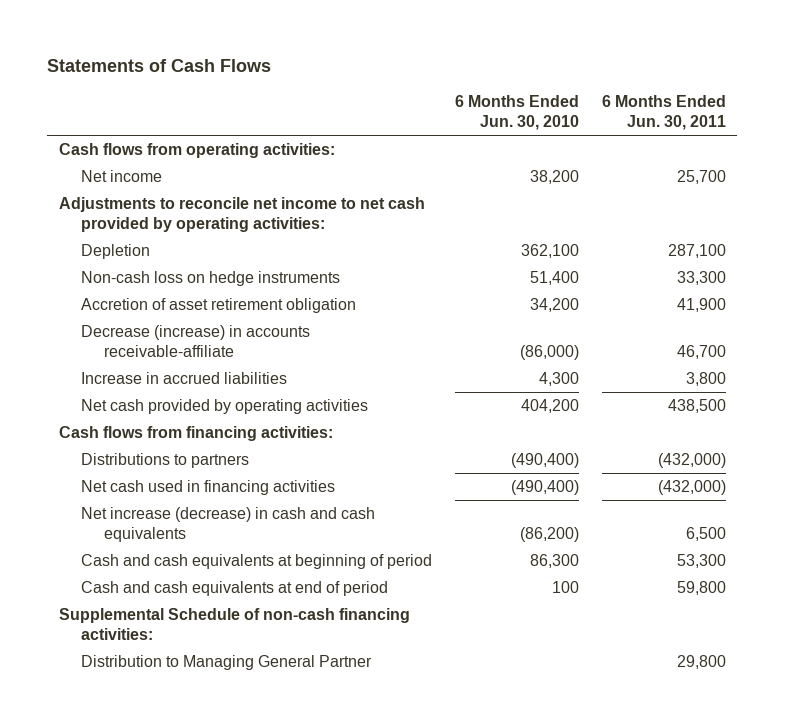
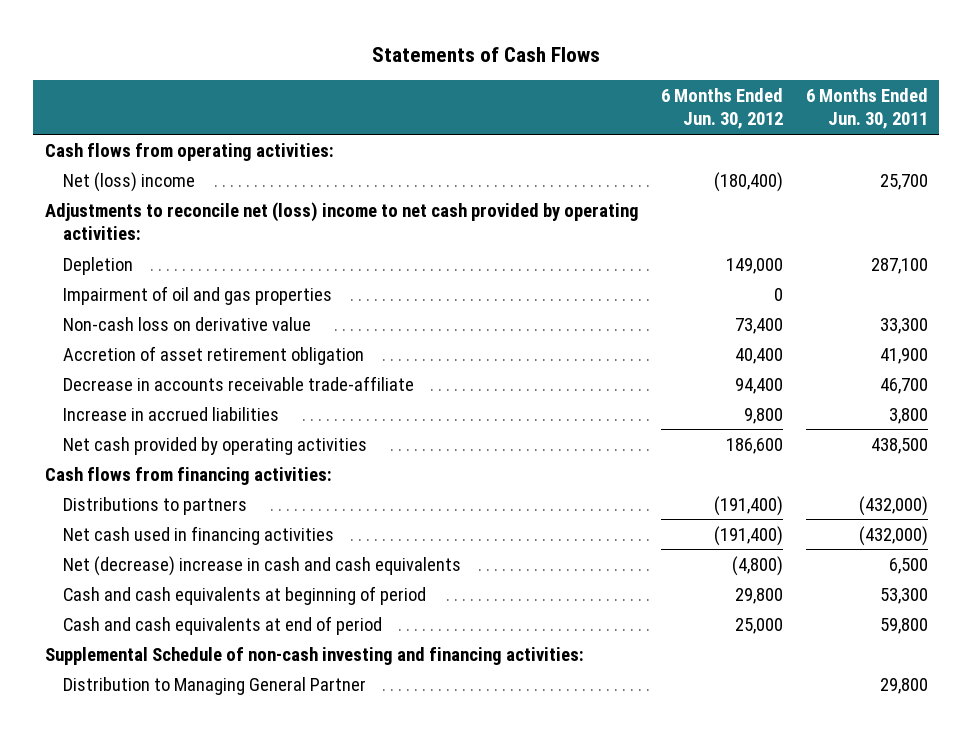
- | 6 Months Ended Jun. 30, 2010 | 6 Months Ended Jun. 30, 2011
+ | 6 Months Ended Jun. 30, 2012 | 6 Months Ended Jun. 30, 2011
- Net income | 38,200 | 25,700
- Adjustments to reconcile net income to net cash provided by operating activities:
+ Net (loss) income | (180,400) | 25,700
+ Adjustments to reconcile net (loss) income to net cash provided by operating activities:
- Non-cash loss on hedge instruments | 51,400 | 33,300
+ Impairment of oil and gas properties | 0 |
+ Non-cash loss on derivative value | 73,400 | 33,300
- Decrease (increase) in accounts receivable-affiliate | (86,000) | 46,700
+ Decrease in accounts receivable trade-affiliate | 94,400 | 46,700
- Net increase (decrease) in cash and cash equivalents | (86,200) | 6,500
+ Net (decrease) increase in cash and cash equivalents | (4,800) | 6,500
- Supplemental Schedule of non-cash financing activities:
+ Supplemental Schedule of non-cash investing and financing activities:

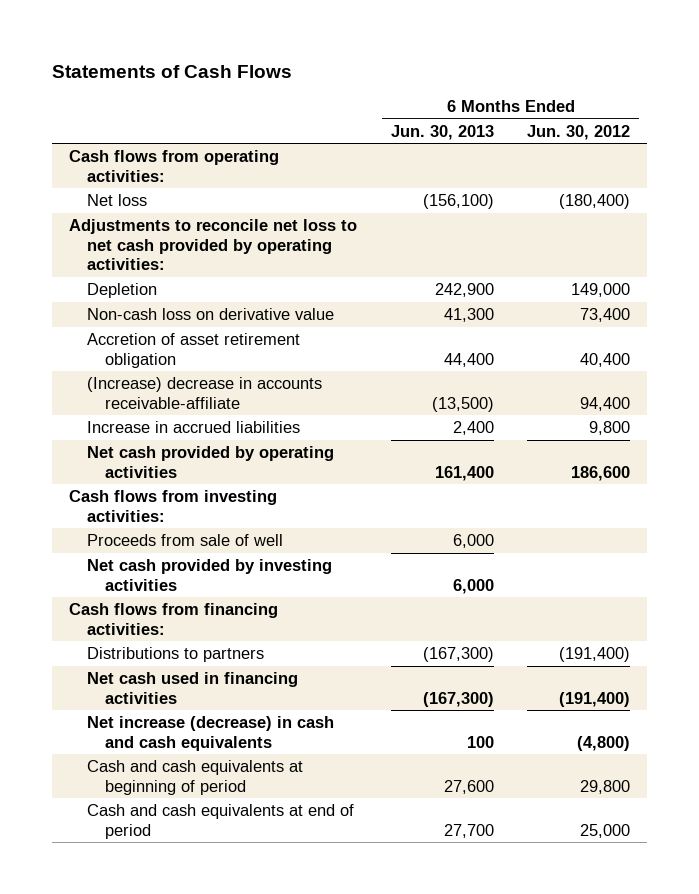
- | 6 Months Ended Jun. 30, 2012 | 6 Months Ended Jun. 30, 2011
+ | 6 Months Ended Jun. 30, 2013 | 6 Months Ended Jun. 30, 2012
- Net (loss) income | (180,400) | 25,700
- Adjustments to reconcile net (loss) income to net cash provided by operating activities:
+ Net loss | (156,100) | (180,400)
+ Adjustments to reconcile net loss to net cash provided by operating activities:
- Impairment of oil and gas properties | 0 |
- Decrease in accounts receivable trade-affiliate | 94,400 | 46,700
+ (Increase) decrease in accounts receivable-affiliate | (13,500) | 94,400
+ Cash flows from investing activities:
+ Proceeds from sale of well | 6,000 |
+ Net cash provided by investing activities | 6,000 |
- Net (decrease) increase in cash and cash equivalents | (4,800) | 6,500
+ Net increase (decrease) in cash and cash equivalents | 100 | (4,800)
- Supplemental Schedule of non-cash investing and financing activities:
- Distribution to Managing General Partner | | 29,800

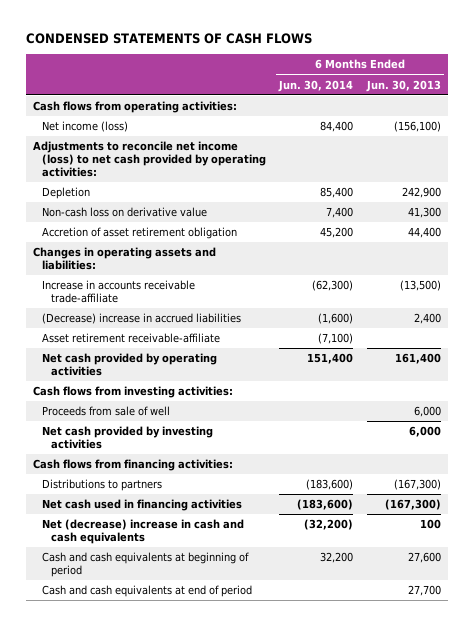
- Statements of Cash Flows
+ CONDENSED STATEMENTS OF CASH FLOWS
- | 6 Months Ended Jun. 30, 2013 | 6 Months Ended Jun. 30, 2012
+ | 6 Months Ended Jun. 30, 2014 | 6 Months Ended Jun. 30, 2013
- Net loss | (156,100) | (180,400)
- Adjustments to reconcile net loss to net cash provided by operating activities:
+ Net income (loss) | 84,400 | (156,100)
+ Adjustments to reconcile net income (loss) to net cash provided by operating activities:
- (Increase) decrease in accounts receivable-affiliate | (13,500) | 94,400
- Increase in accrued liabilities | 2,400 | 9,800
+ Changes in operating assets and liabilities:
+ Increase in accounts receivable trade-affiliate | (62,300) | (13,500)
+ (Decrease) increase in accrued liabilities | (1,600) | 2,400
+ Asset retirement receivable-affiliate | (7,100) |
- Net increase (decrease) in cash and cash equivalents | 100 | (4,800)
+ Net (decrease) increase in cash and cash equivalents | (32,200) | 100

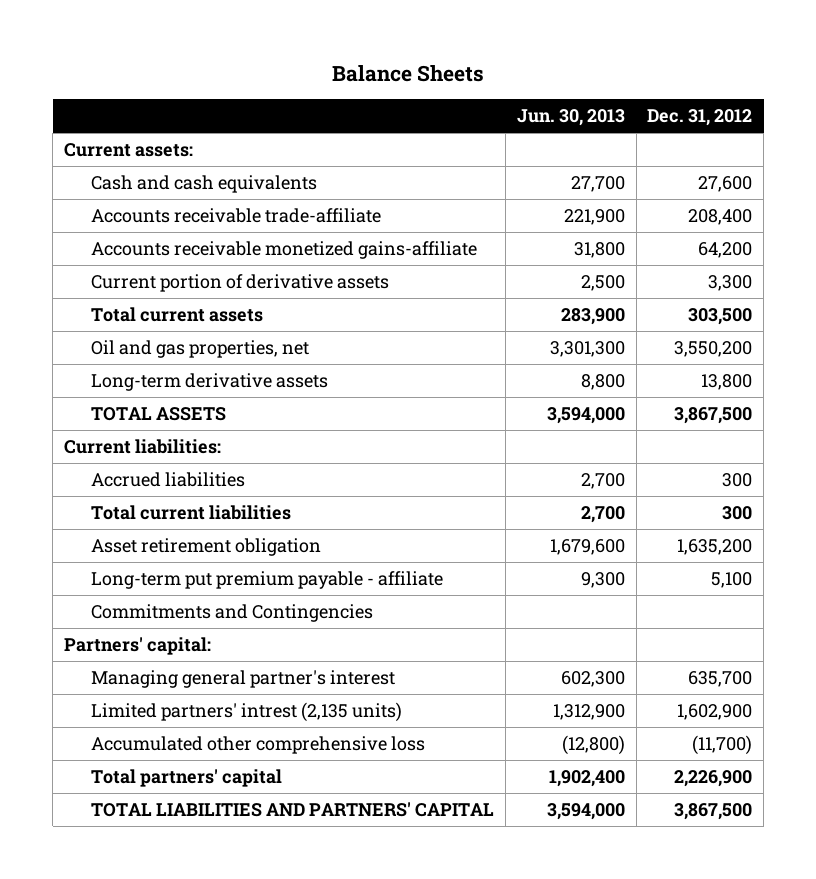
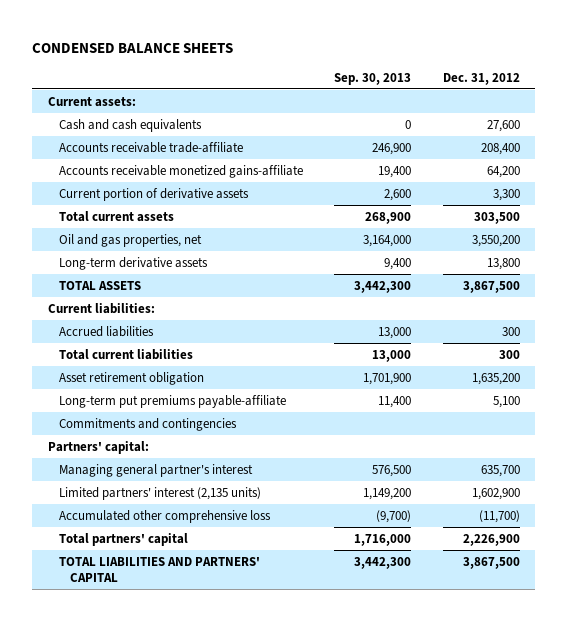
- Balance Sheets
+ CONDENSED BALANCE SHEETS
- | Jun. 30, 2013 | Dec. 31, 2012
+ | Sep. 30, 2013 | Dec. 31, 2012
- Long-term put premium payable - affiliate | 9,300 | 5,100
- Commitments and Contingencies
+ Long-term put premiums payable-affiliate | 11,400 | 5,100
+ Commitments and contingencies
- Limited partners' intrest (2,135 units) | 1,312,900 | 1,602,900
+ Limited partners' interest (2,135 units) | 1,149,200 | 1,602,900

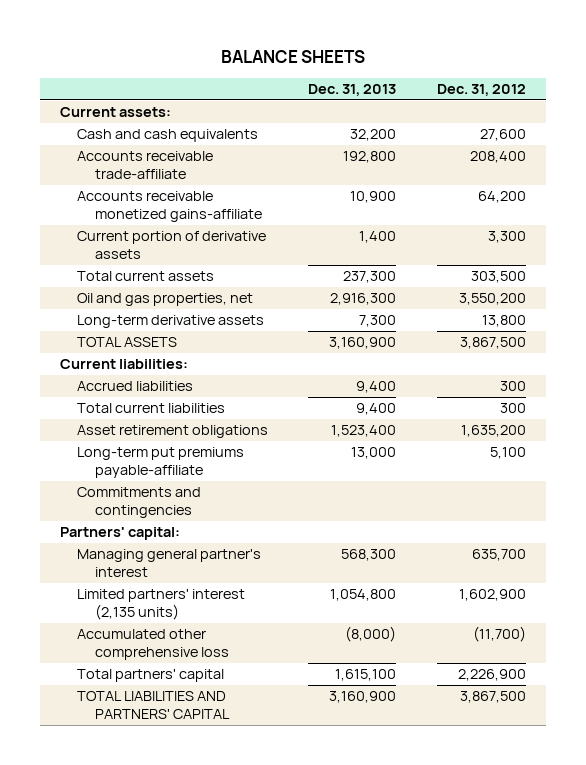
- CONDENSED BALANCE SHEETS
+ BALANCE SHEETS
- | Sep. 30, 2013 | Dec. 31, 2012
+ | Dec. 31, 2013 | Dec. 31, 2012
- Asset retirement obligation | 1,701,900 | 1,635,200
+ Asset retirement obligations | 1,523,400 | 1,635,200

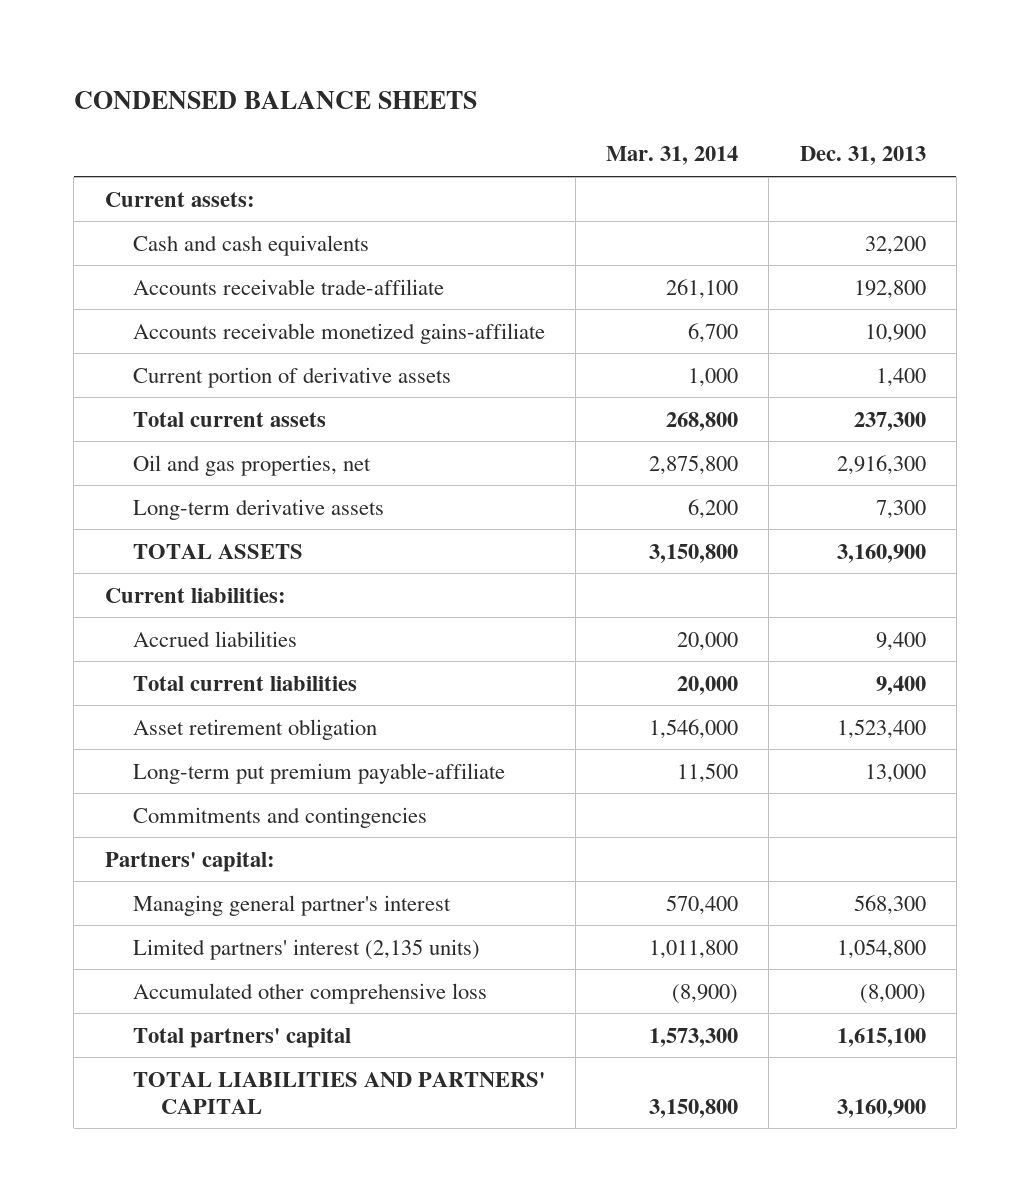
- BALANCE SHEETS
+ CONDENSED BALANCE SHEETS
- | Dec. 31, 2013 | Dec. 31, 2012
+ | Mar. 31, 2014 | Dec. 31, 2013
- Asset retirement obligations | 1,523,400 | 1,635,200
- Long-term put premiums payable-affiliate | 13,000 | 5,100
+ Asset retirement obligation | 1,546,000 | 1,523,400
+ Long-term put premium payable-affiliate | 11,500 | 13,000

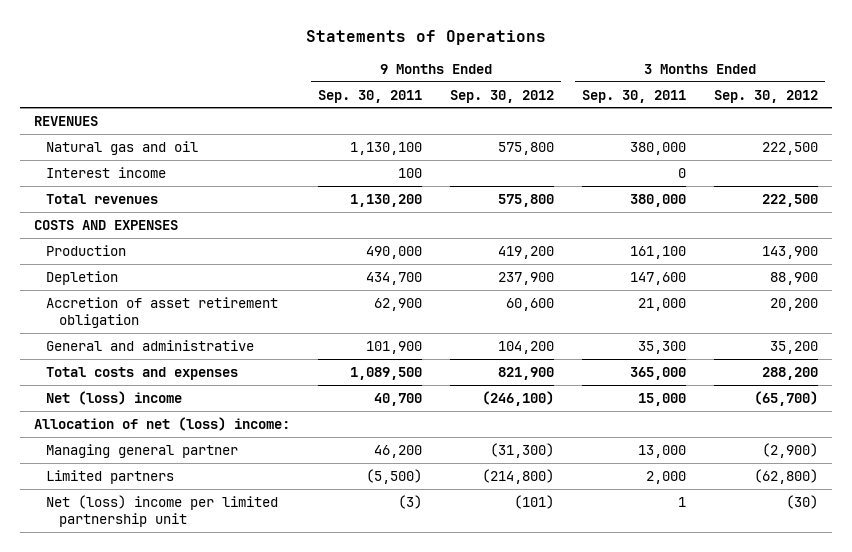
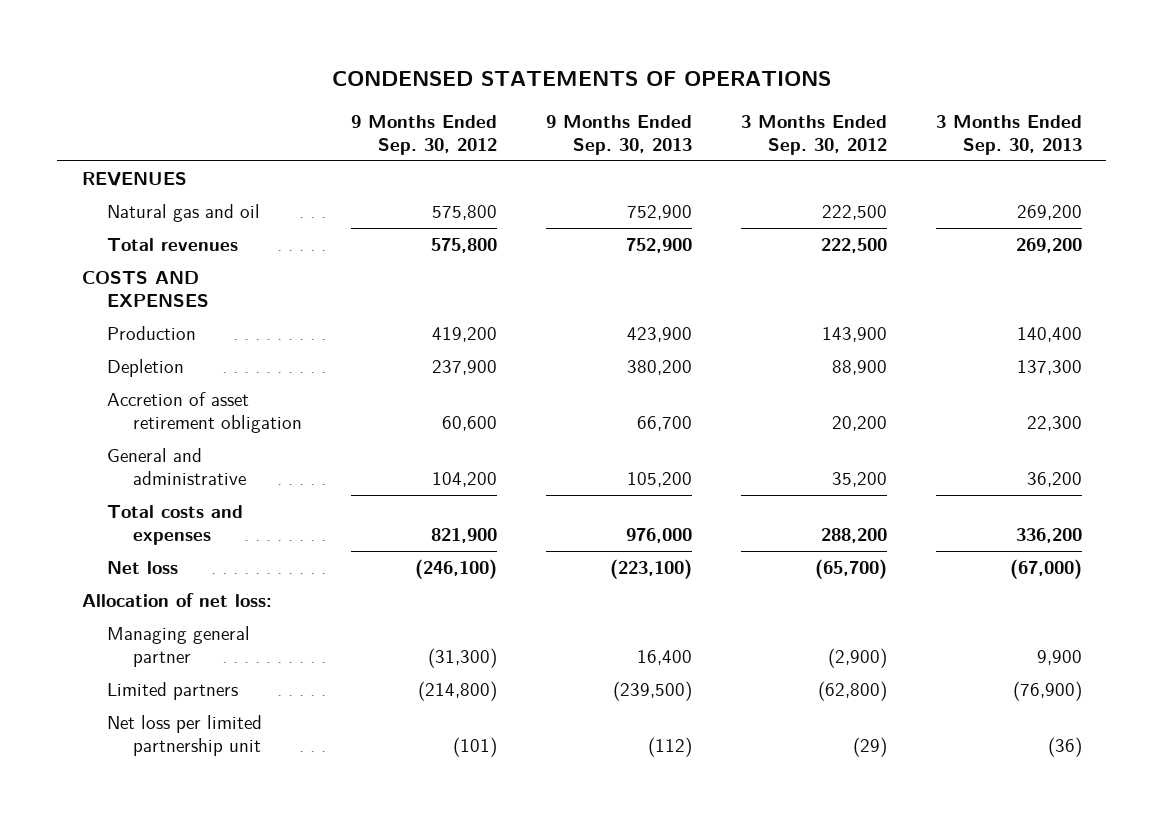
- Statements of Operations
+ CONDENSED STATEMENTS OF OPERATIONS
- | 9 Months Ended Sep. 30, 2011 | 9 Months Ended Sep. 30, 2012 | 3 Months Ended Sep. 30, 2011 | 3 Months Ended Sep. 30, 2012
+ | 9 Months Ended Sep. 30, 2012 | 9 Months Ended Sep. 30, 2013 | 3 Months Ended Sep. 30, 2012 | 3 Months Ended Sep. 30, 2013
- Interest income | 100 | | 0 |
- Net (loss) income | 40,700 | (246,100) | 15,000 | (65,700)
- Allocation of net (loss) income:
+ Net loss | (246,100) | (223,100) | (65,700) | (67,000)
+ Allocation of net loss:
- Net (loss) income per limited partnership unit | (3) | (101) | 1 | (30)
+ Net loss per limited partnership unit | (101) | (112) | (29) | (36)

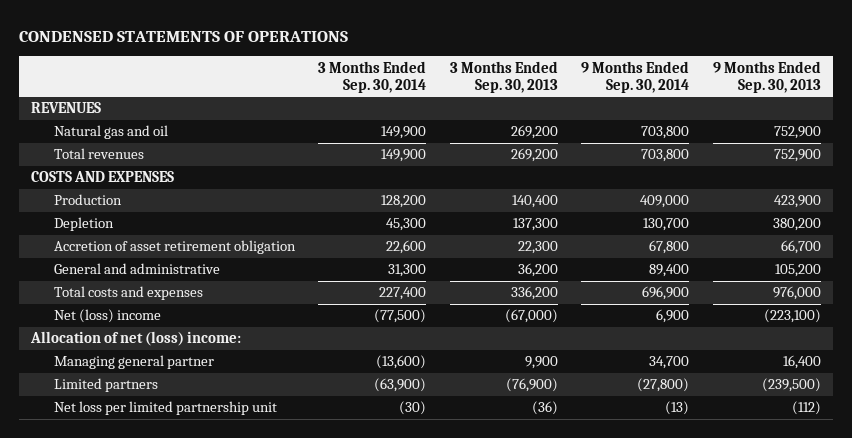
- | 9 Months Ended Sep. 30, 2012 | 9 Months Ended Sep. 30, 2013 | 3 Months Ended Sep. 30, 2012 | 3 Months Ended Sep. 30, 2013
+ | 3 Months Ended Sep. 30, 2014 | 3 Months Ended Sep. 30, 2013 | 9 Months Ended Sep. 30, 2014 | 9 Months Ended Sep. 30, 2013
- Net loss | (246,100) | (223,100) | (65,700) | (67,000)
- Allocation of net loss:
+ Net (loss) income | (77,500) | (67,000) | 6,900 | (223,100)
+ Allocation of net (loss) income:

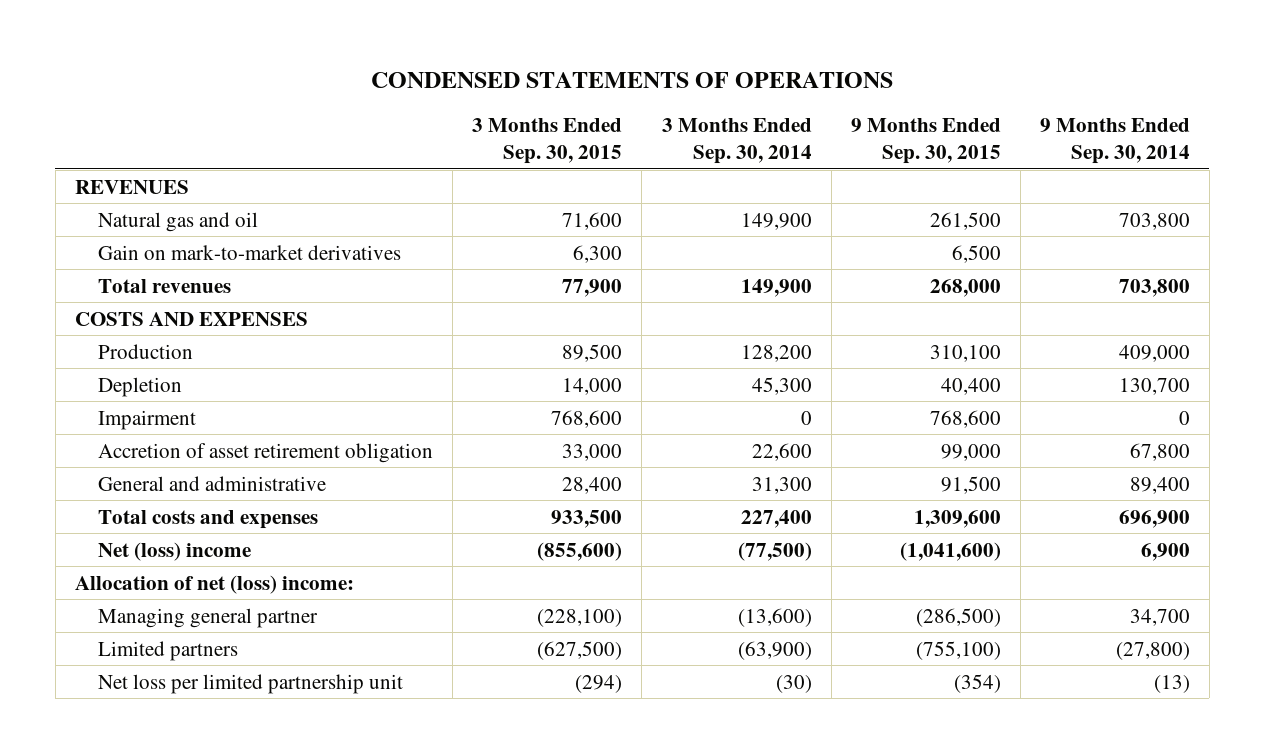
- | 3 Months Ended Sep. 30, 2014 | 3 Months Ended Sep. 30, 2013 | 9 Months Ended Sep. 30, 2014 | 9 Months Ended Sep. 30, 2013
+ | 3 Months Ended Sep. 30, 2015 | 3 Months Ended Sep. 30, 2014 | 9 Months Ended Sep. 30, 2015 | 9 Months Ended Sep. 30, 2014
+ Gain on mark-to-market derivatives | 6,300 | | 6,500 |
+ Impairment | 768,600 | 0 | 768,600 | 0

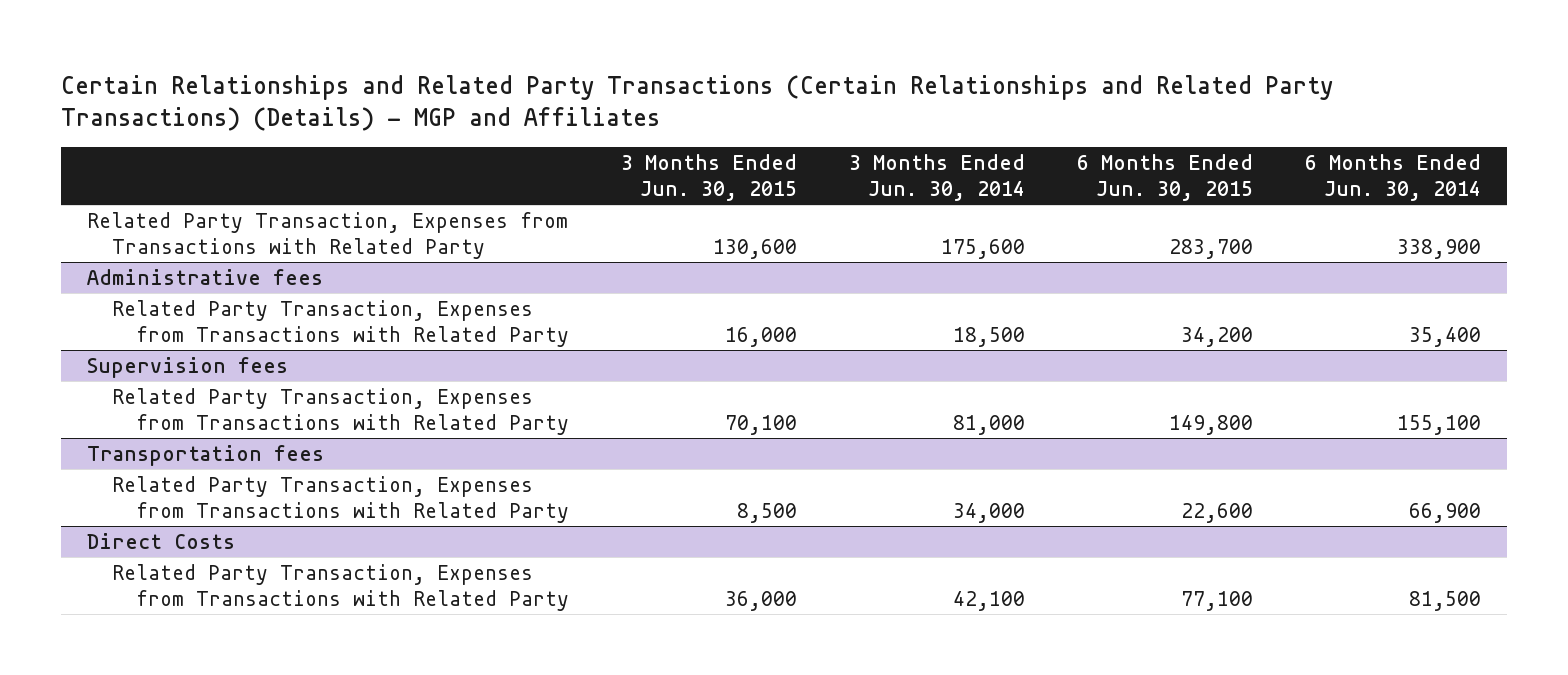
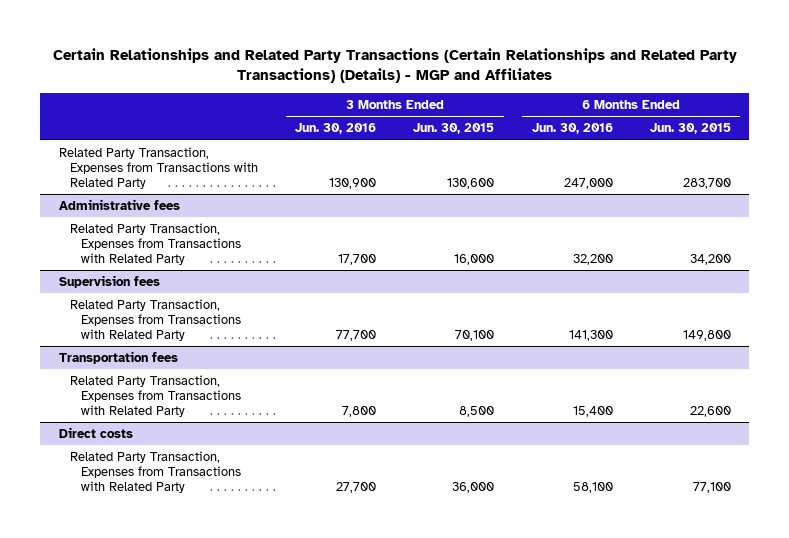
- | 3 Months Ended Jun. 30, 2015 | 3 Months Ended Jun. 30, 2014 | 6 Months Ended Jun. 30, 2015 | 6 Months Ended Jun. 30, 2014
+ | 3 Months Ended Jun. 30, 2016 | 3 Months Ended Jun. 30, 2015 | 6 Months Ended Jun. 30, 2016 | 6 Months Ended Jun. 30, 2015
- Direct Costs
+ Direct costs

